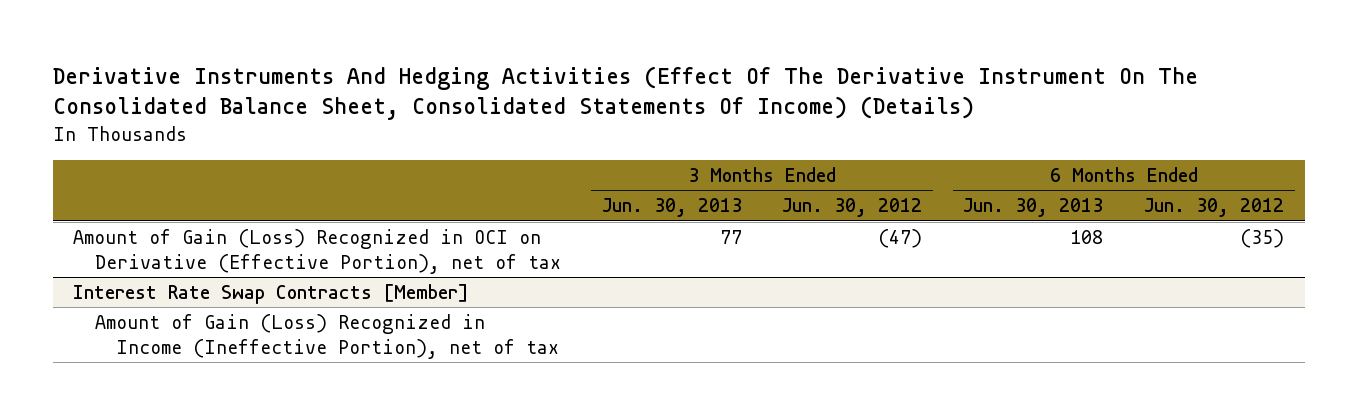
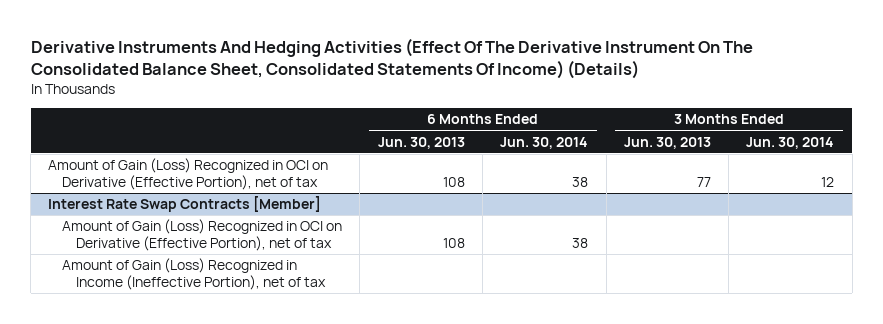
- | 3 Months Ended Jun. 30, 2013 | 3 Months Ended Jun. 30, 2012 | 6 Months Ended Jun. 30, 2013 | 6 Months Ended Jun. 30, 2012
+ | 6 Months Ended Jun. 30, 2013 | 6 Months Ended Jun. 30, 2014 | 3 Months Ended Jun. 30, 2013 | 3 Months Ended Jun. 30, 2014
@ Interest Rate Swap Contracts [Member]
+ Amount of Gain (Loss) Recognized in OCI on Derivative (Effective Portion), net of tax | 108 | 38 | |

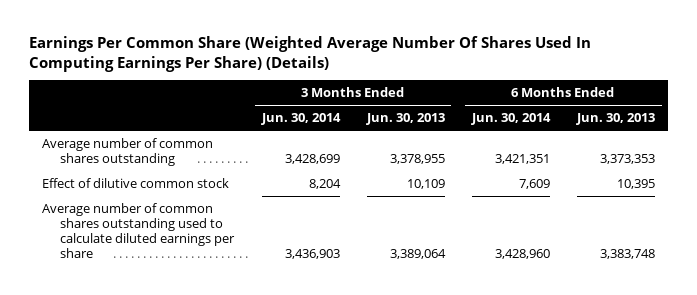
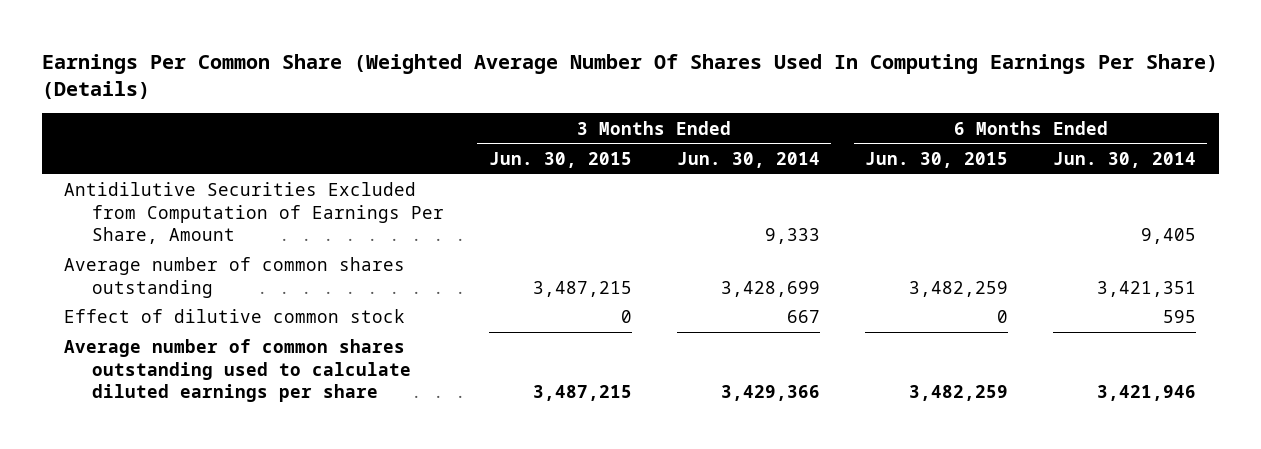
- | 3 Months Ended Jun. 30, 2014 | 3 Months Ended Jun. 30, 2013 | 6 Months Ended Jun. 30, 2014 | 6 Months Ended Jun. 30, 2013
+ | 3 Months Ended Jun. 30, 2015 | 3 Months Ended Jun. 30, 2014 | 6 Months Ended Jun. 30, 2015 | 6 Months Ended Jun. 30, 2014
+ Antidilutive Securities Excluded from Computation of Earnings Per Share, Amount | | 9,333 | | 9,405
- Effect of dilutive common stock | 8,204 | 10,109 | 7,609 | 10,395
- Average number of common shares outstanding used to calculate diluted earnings per share | 3,436,903 | 3,389,064 | 3,428,960 | 3,383,748
+ Effect of dilutive common stock | 0 | 667 | 0 | 595
+ Average number of common shares outstanding used to calculate diluted earnings per share | 3,487,215 | 3,429,366 | 3,482,259 | 3,421,946

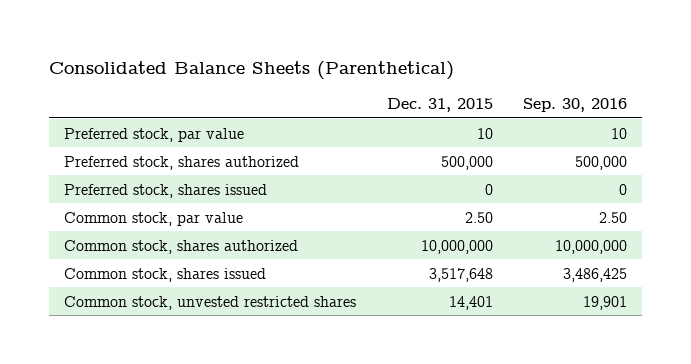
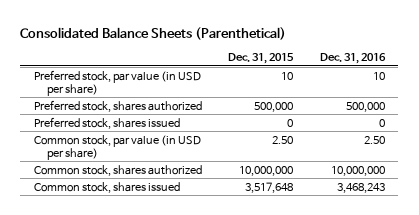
- | Dec. 31, 2015 | Sep. 30, 2016
+ | Dec. 31, 2015 | Dec. 31, 2016
- Preferred stock, par value | 10 | 10
+ Preferred stock, par value (in USD per share) | 10 | 10
- Common stock, par value | 2.50 | 2.50
+ Common stock, par value (in USD per share) | 2.50 | 2.50
- Common stock, unvested restricted shares | 14,401 | 19,901

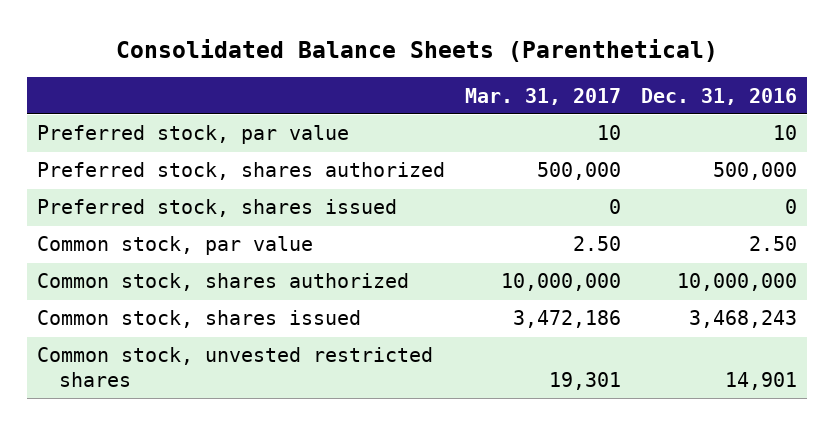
- | Dec. 31, 2015 | Dec. 31, 2016
+ | Mar. 31, 2017 | Dec. 31, 2016
- Preferred stock, par value (in USD per share) | 10 | 10
+ Preferred stock, par value | 10 | 10
- Common stock, par value (in USD per share) | 2.50 | 2.50
+ Common stock, par value | 2.50 | 2.50
+ Common stock, unvested restricted shares | 19,301 | 14,901

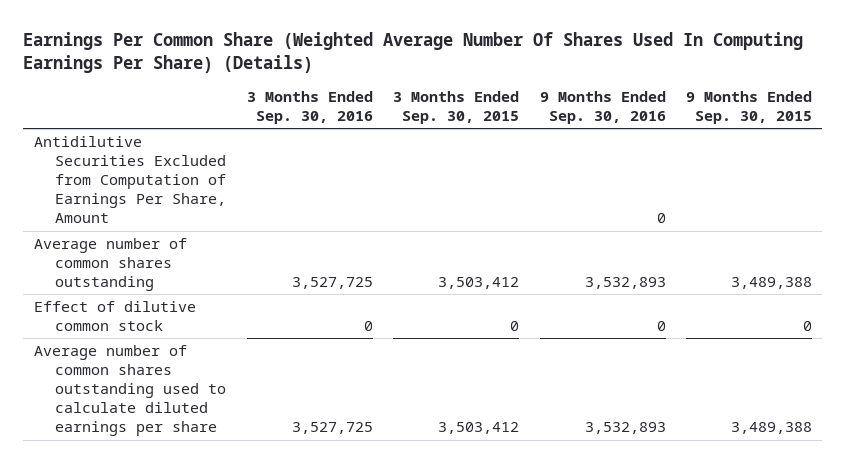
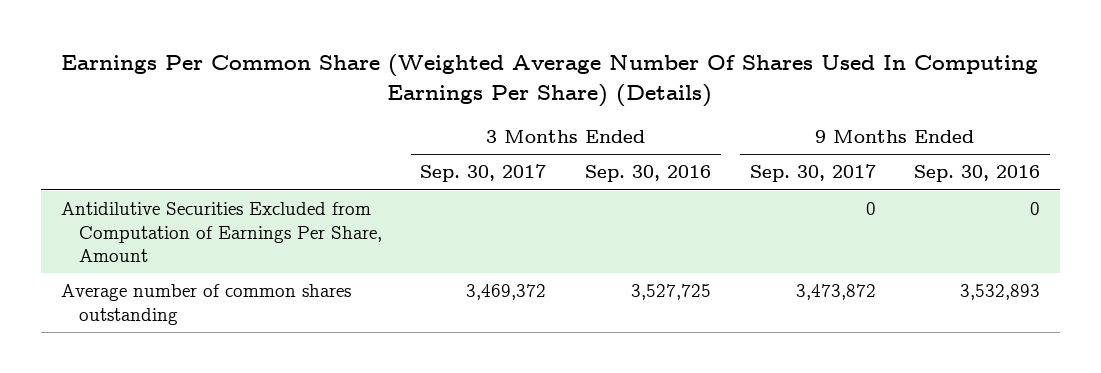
- | 3 Months Ended Sep. 30, 2016 | 3 Months Ended Sep. 30, 2015 | 9 Months Ended Sep. 30, 2016 | 9 Months Ended Sep. 30, 2015
+ | 3 Months Ended Sep. 30, 2017 | 3 Months Ended Sep. 30, 2016 | 9 Months Ended Sep. 30, 2017 | 9 Months Ended Sep. 30, 2016
- Effect of dilutive common stock | 0 | 0 | 0 | 0
- Average number of common shares outstanding used to calculate diluted earnings per share | 3,527,725 | 3,503,412 | 3,532,893 | 3,489,388

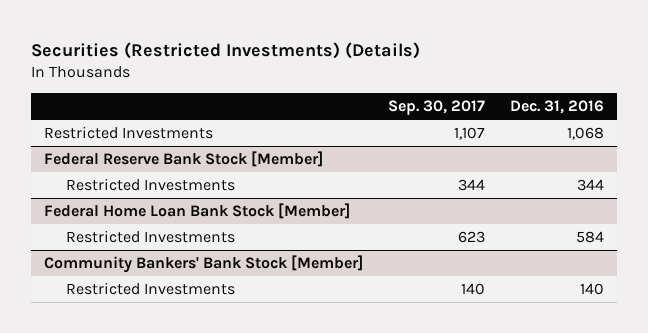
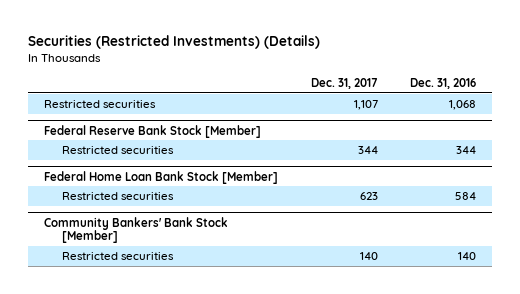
- | Sep. 30, 2017 | Dec. 31, 2016
+ | Dec. 31, 2017 | Dec. 31, 2016
- Restricted Investments | 1,107 | 1,068
+ Restricted securities | 1,107 | 1,068
@ Federal Reserve Bank Stock [Member]
- Restricted Investments | 344 | 344
+ Restricted securities | 344 | 344
@ Federal Home Loan Bank Stock [Member]
- Restricted Investments | 623 | 584
+ Restricted securities | 623 | 584
@ Community Bankers' Bank Stock [Member]
- Restricted Investments | 140 | 140
+ Restricted securities | 140 | 140

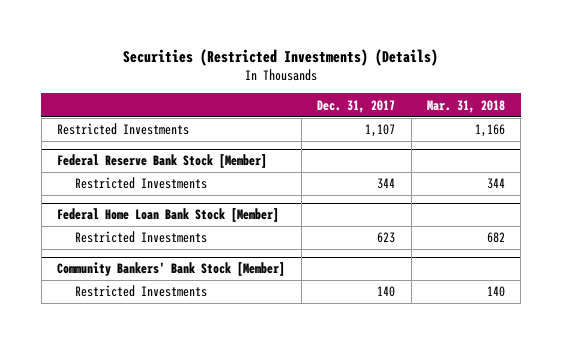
- | Dec. 31, 2017 | Dec. 31, 2016
+ | Dec. 31, 2017 | Mar. 31, 2018
- Restricted securities | 1,107 | 1,068
+ Restricted Investments | 1,107 | 1,166
@ Federal Reserve Bank Stock [Member]
- Restricted securities | 344 | 344
+ Restricted Investments | 344 | 344
@ Federal Home Loan Bank Stock [Member]
- Restricted securities | 623 | 584
+ Restricted Investments | 623 | 682
@ Community Bankers' Bank Stock [Member]
- Restricted securities | 140 | 140
+ Restricted Investments | 140 | 140

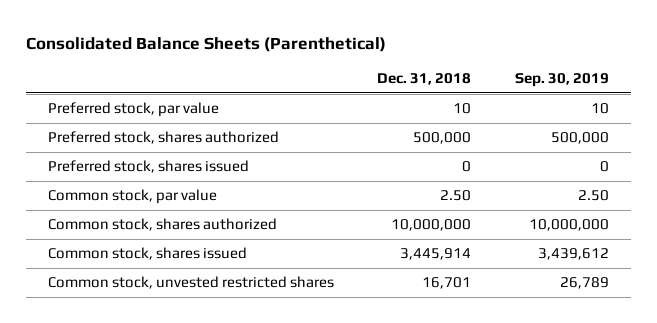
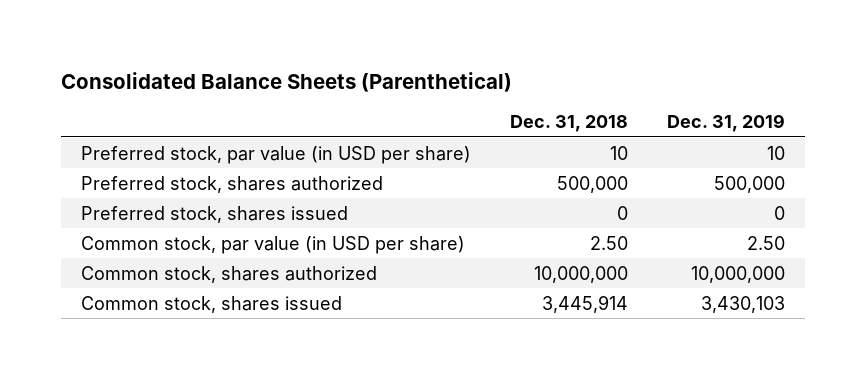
- | Dec. 31, 2018 | Sep. 30, 2019
+ | Dec. 31, 2018 | Dec. 31, 2019
- Preferred stock, par value | 10 | 10
+ Preferred stock, par value (in USD per share) | 10 | 10
- Common stock, par value | 2.50 | 2.50
+ Common stock, par value (in USD per share) | 2.50 | 2.50
- Common stock, unvested restricted shares | 16,701 | 26,789

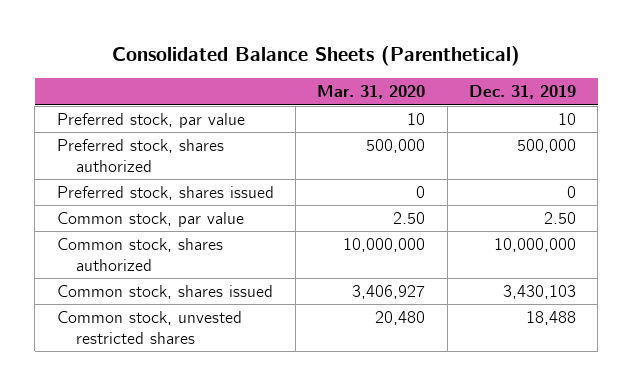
- | Dec. 31, 2018 | Dec. 31, 2019
+ | Mar. 31, 2020 | Dec. 31, 2019
- Preferred stock, par value (in USD per share) | 10 | 10
+ Preferred stock, par value | 10 | 10
- Common stock, par value (in USD per share) | 2.50 | 2.50
+ Common stock, par value | 2.50 | 2.50
+ Common stock, unvested restricted shares | 20,480 | 18,488

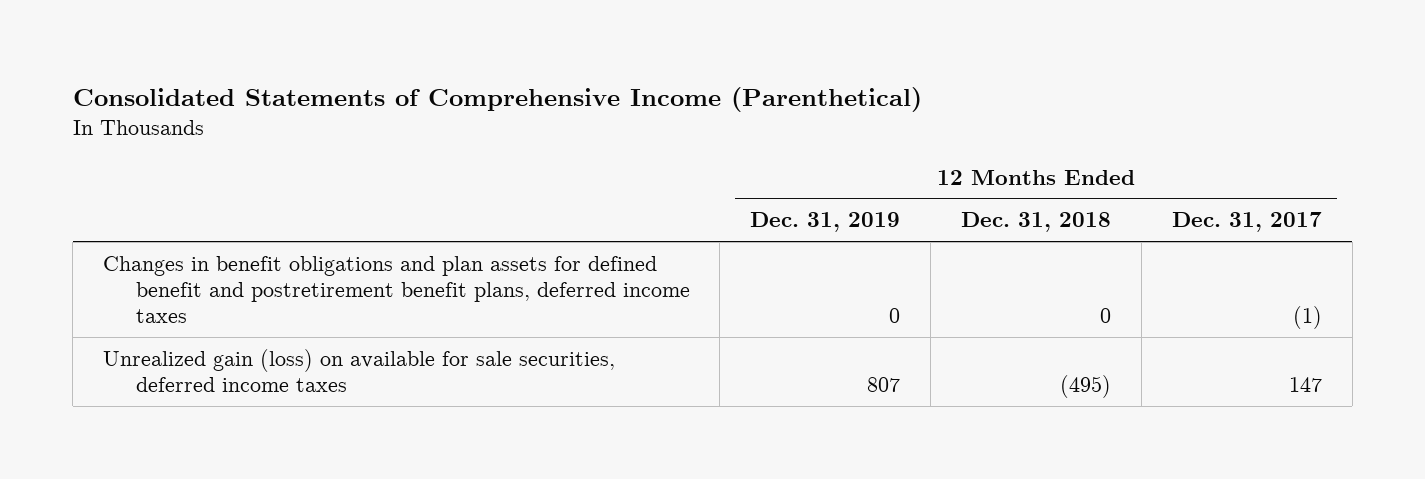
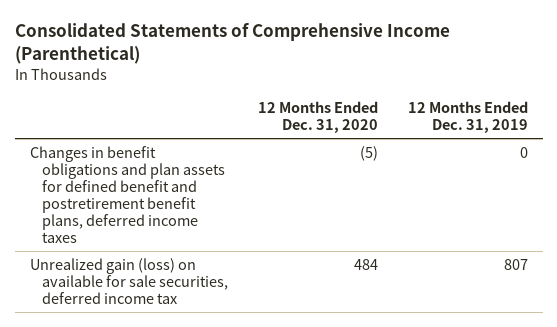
- | 12 Months Ended Dec. 31, 2019 | 12 Months Ended Dec. 31, 2018 | 12 Months Ended Dec. 31, 2017
+ | 12 Months Ended Dec. 31, 2020 | 12 Months Ended Dec. 31, 2019
- Unrealized gain (loss) on available for sale securities, deferred income taxes | 807 | (495) | 147
+ Unrealized gain (loss) on available for sale securities, deferred income tax | 484 | 807

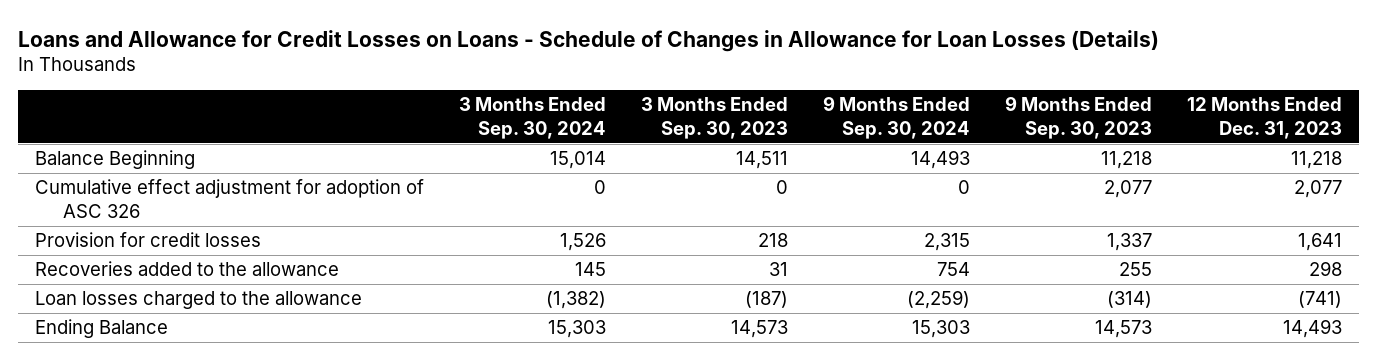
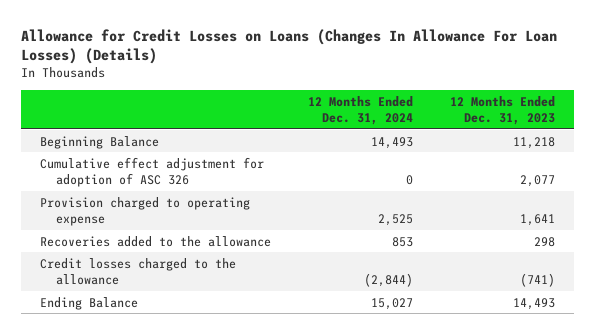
- Loans and Allowance for Credit Losses on Loans - Schedule of Changes in Allowance for Loan Losses (Details)
+ Allowance for Credit Losses on Loans (Changes In Allowance For Loan Losses) (Details)
- | 3 Months Ended Sep. 30, 2024 | 3 Months Ended Sep. 30, 2023 | 9 Months Ended Sep. 30, 2024 | 9 Months Ended Sep. 30, 2023 | 12 Months Ended Dec. 31, 2023
+ | 12 Months Ended Dec. 31, 2024 | 12 Months Ended Dec. 31, 2023
- Balance Beginning | 15,014 | 14,511 | 14,493 | 11,218 | 11,218
+ Beginning Balance | 14,493 | 11,218
- Provision for credit losses | 1,526 | 218 | 2,315 | 1,337 | 1,641
+ Provision charged to operating expense | 2,525 | 1,641
- Loan losses charged to the allowance | (1,382) | (187) | (2,259) | (314) | (741)
+ Credit losses charged to the allowance | (2,844) | (741)

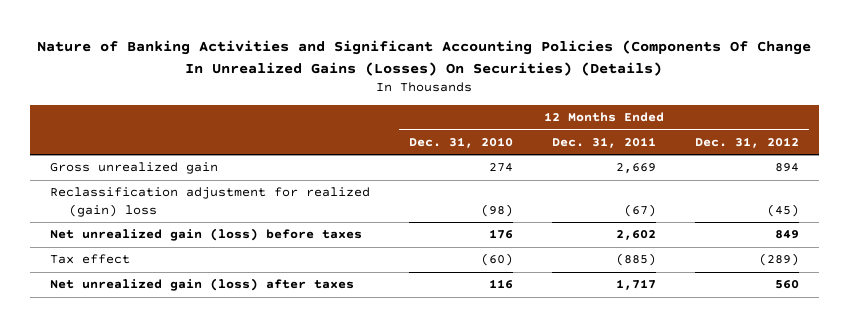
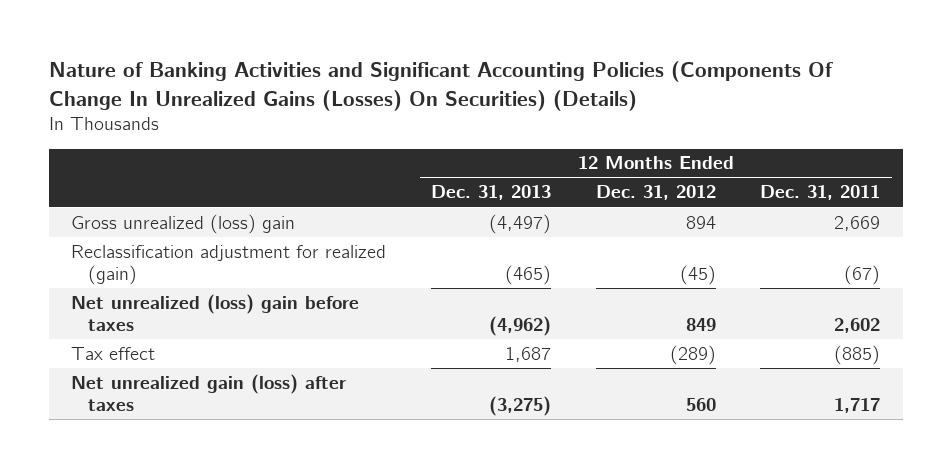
- | 12 Months Ended Dec. 31, 2010 | 12 Months Ended Dec. 31, 2011 | 12 Months Ended Dec. 31, 2012
+ | 12 Months Ended Dec. 31, 2013 | 12 Months Ended Dec. 31, 2012 | 12 Months Ended Dec. 31, 2011
- Gross unrealized gain | 274 | 2,669 | 894
- Reclassification adjustment for realized (gain) loss | (98) | (67) | (45)
- Net unrealized gain (loss) before taxes | 176 | 2,602 | 849
+ Gross unrealized (loss) gain | (4,497) | 894 | 2,669
+ Reclassification adjustment for realized (gain) | (465) | (45) | (67)
+ Net unrealized (loss) gain before taxes | (4,962) | 849 | 2,602

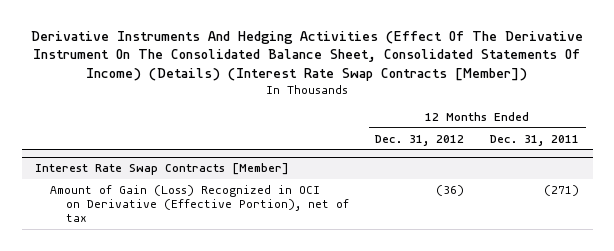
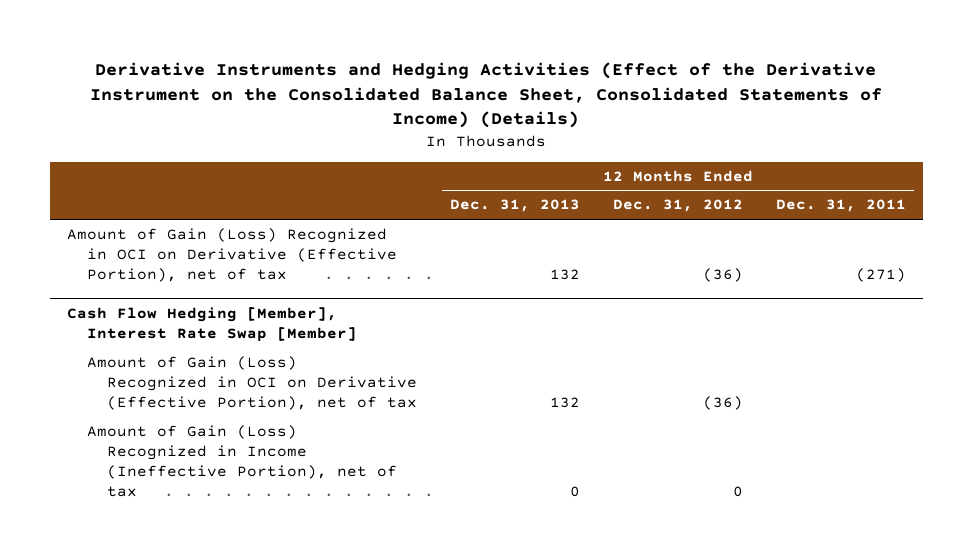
- Derivative Instruments And Hedging Activities (Effect Of The Derivative Instrument On The Consolidated Balance Sheet, Consolidated Statements Of Income) (Details) (Interest Rate Swap Contracts [Member])
+ Derivative Instruments and Hedging Activities (Effect of the Derivative Instrument on the Consolidated Balance Sheet, Consolidated Statements of Income) (Details)
- | 12 Months Ended Dec. 31, 2012 | 12 Months Ended Dec. 31, 2011
+ | 12 Months Ended Dec. 31, 2013 | 12 Months Ended Dec. 31, 2012 | 12 Months Ended Dec. 31, 2011
- Interest Rate Swap Contracts [Member]
+ Cash Flow Hedging [Member], Interest Rate Swap [Member]
+ Amount of Gain (Loss) Recognized in OCI on Derivative (Effective Portion), net of tax | 132 | (36) |
+ Amount of Gain (Loss) Recognized in Income (Ineffective Portion), net of tax | 0 | 0 |

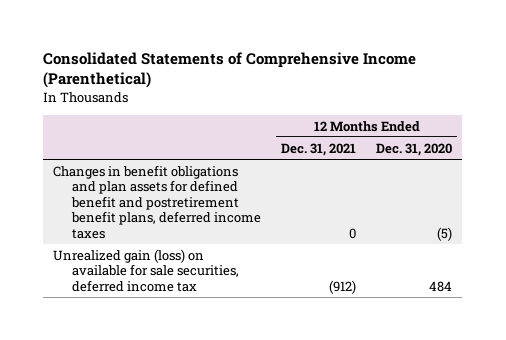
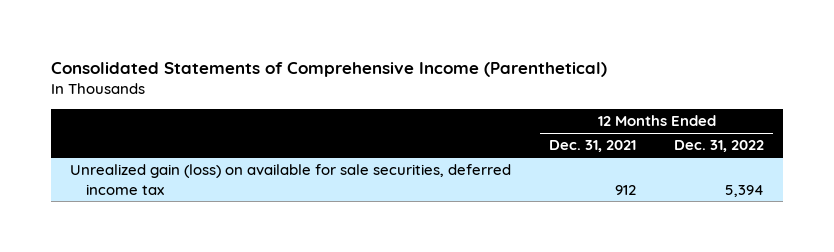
- | 12 Months Ended Dec. 31, 2021 | 12 Months Ended Dec. 31, 2020
+ | 12 Months Ended Dec. 31, 2021 | 12 Months Ended Dec. 31, 2022
- Changes in benefit obligations and plan assets for defined benefit and postretirement benefit plans, deferred income taxes | 0 | (5)
- Unrealized gain (loss) on available for sale securities, deferred income tax | (912) | 484
+ Unrealized gain (loss) on available for sale securities, deferred income tax | 912 | 5,394

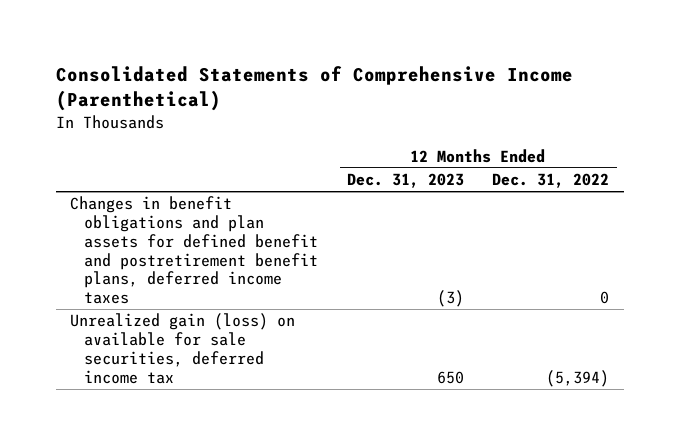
- | 12 Months Ended Dec. 31, 2021 | 12 Months Ended Dec. 31, 2022
+ | 12 Months Ended Dec. 31, 2023 | 12 Months Ended Dec. 31, 2022
- Unrealized gain (loss) on available for sale securities, deferred income tax | 912 | 5,394
+ Changes in benefit obligations and plan assets for defined benefit and postretirement benefit plans, deferred income taxes | (3) | 0
+ Unrealized gain (loss) on available for sale securities, deferred income tax | 650 | (5,394)

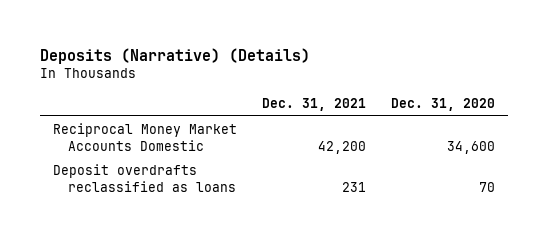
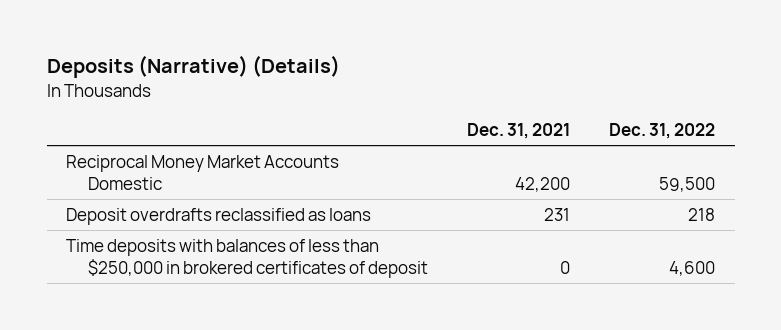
- | Dec. 31, 2021 | Dec. 31, 2020
+ | Dec. 31, 2021 | Dec. 31, 2022
+ Time deposits with balances of less than $250,000 in brokered certificates of deposit | 0 | 4,600

